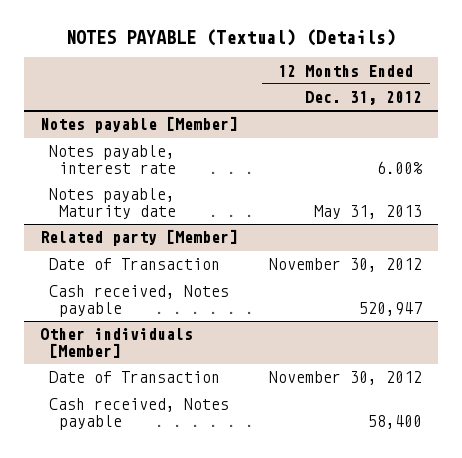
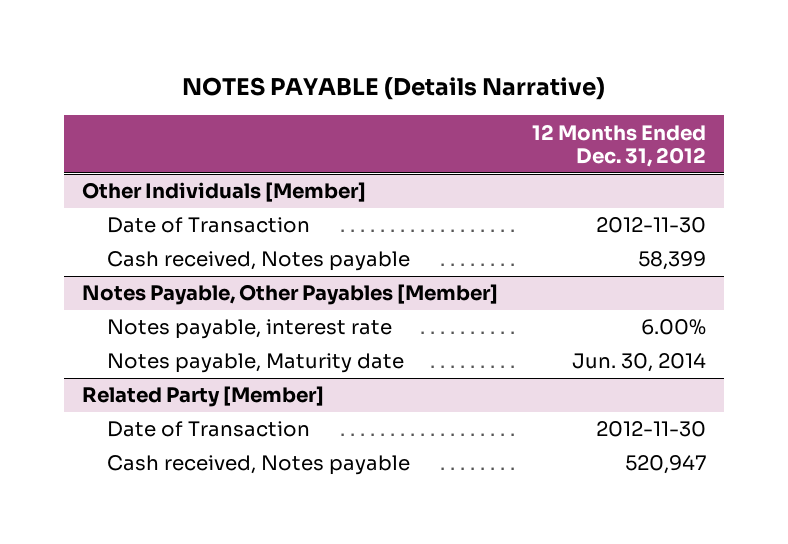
- NOTES PAYABLE (Textual) (Details)
+ NOTES PAYABLE (Details Narrative)
- Notes payable [Member]
+ Other Individuals [Member]
+ Date of Transaction | 2012-11-30
+ Cash received, Notes payable | 58,399
+ Notes Payable, Other Payables [Member]
- Notes payable, Maturity date | May 31, 2013
- Related party [Member]
- Date of Transaction | November 30, 2012
+ Notes payable, Maturity date | Jun. 30, 2014
+ Related Party [Member]
+ Date of Transaction | 2012-11-30
- Other individuals [Member]
- Date of Transaction | November 30, 2012
- Cash received, Notes payable | 58,400

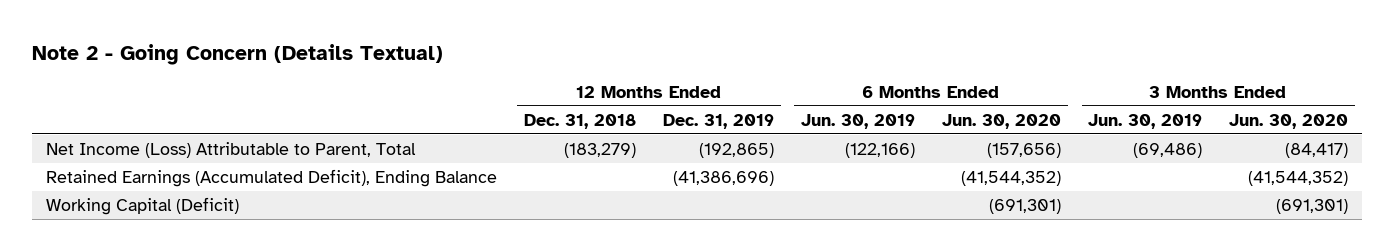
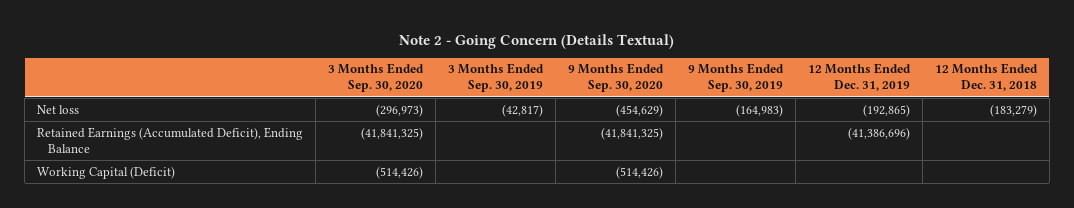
- | 12 Months Ended Dec. 31, 2018 | 12 Months Ended Dec. 31, 2019 | 6 Months Ended Jun. 30, 2019 | 6 Months Ended Jun. 30, 2020 | 3 Months Ended Jun. 30, 2019 | 3 Months Ended Jun. 30, 2020
+ | 3 Months Ended Sep. 30, 2020 | 3 Months Ended Sep. 30, 2019 | 9 Months Ended Sep. 30, 2020 | 9 Months Ended Sep. 30, 2019 | 12 Months Ended Dec. 31, 2019 | 12 Months Ended Dec. 31, 2018
- Net Income (Loss) Attributable to Parent, Total | (183,279) | (192,865) | (122,166) | (157,656) | (69,486) | (84,417)
+ Net loss | (296,973) | (42,817) | (454,629) | (164,983) | (192,865) | (183,279)

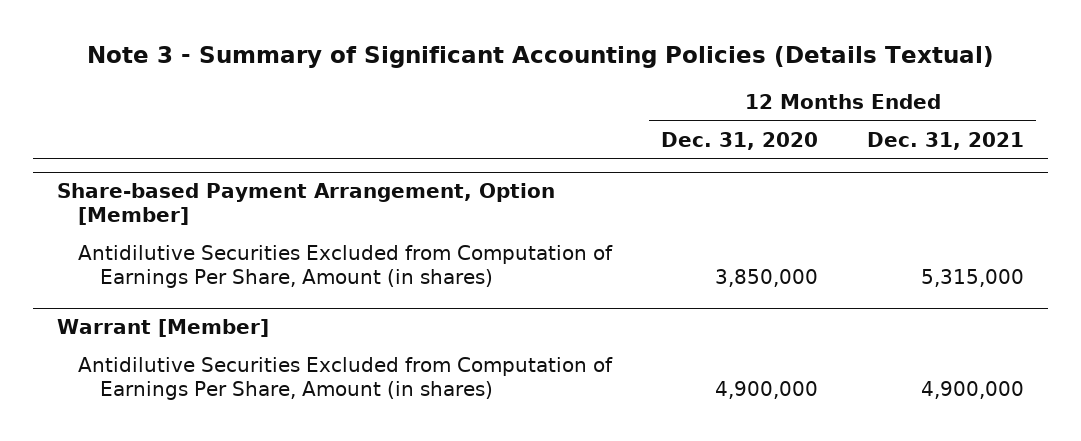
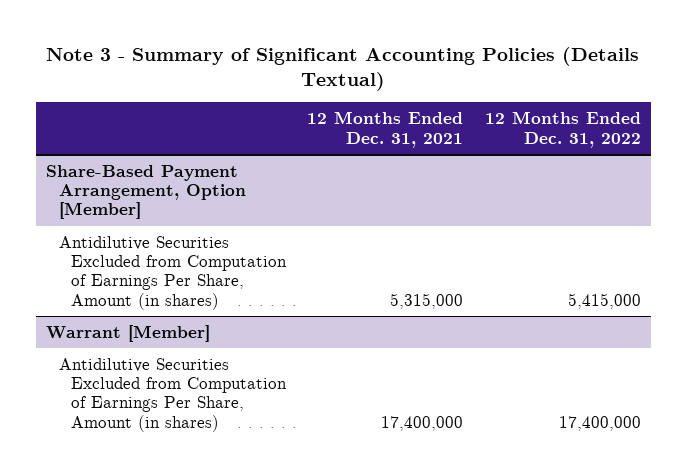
- | 12 Months Ended Dec. 31, 2020 | 12 Months Ended Dec. 31, 2021
+ | 12 Months Ended Dec. 31, 2021 | 12 Months Ended Dec. 31, 2022
- Share-based Payment Arrangement, Option [Member]
+ Share-Based Payment Arrangement, Option [Member]
@ Warrant [Member]
- Antidilutive Securities Excluded from Computation of Earnings Per Share, Amount (in shares) | 4,900,000 | 4,900,000
+ Antidilutive Securities Excluded from Computation of Earnings Per Share, Amount (in shares) | 17,400,000 | 17,400,000

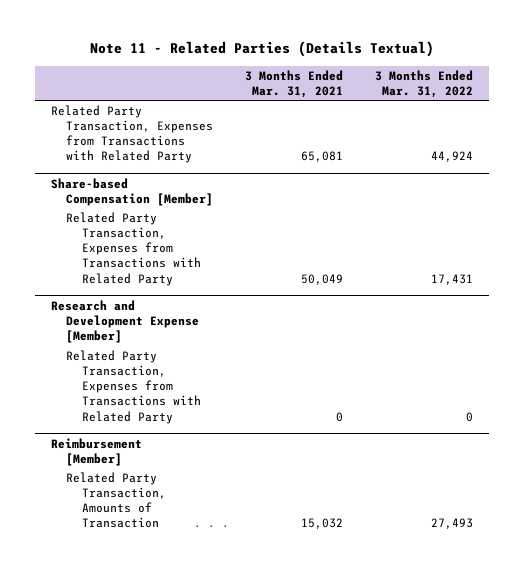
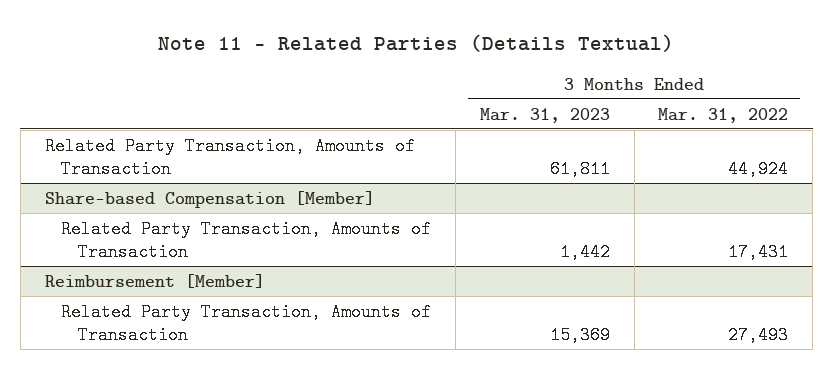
- | 3 Months Ended Mar. 31, 2021 | 3 Months Ended Mar. 31, 2022
+ | 3 Months Ended Mar. 31, 2023 | 3 Months Ended Mar. 31, 2022
- Related Party Transaction, Expenses from Transactions with Related Party | 65,081 | 44,924
+ Related Party Transaction, Amounts of Transaction | 61,811 | 44,924
@ Share-based Compensation [Member]
- Related Party Transaction, Expenses from Transactions with Related Party | 50,049 | 17,431
- Research and Development Expense [Member]
- Related Party Transaction, Expenses from Transactions with Related Party | 0 | 0
@ Share-based Compensation [Member]
+ Related Party Transaction, Amounts of Transaction | 1,442 | 17,431

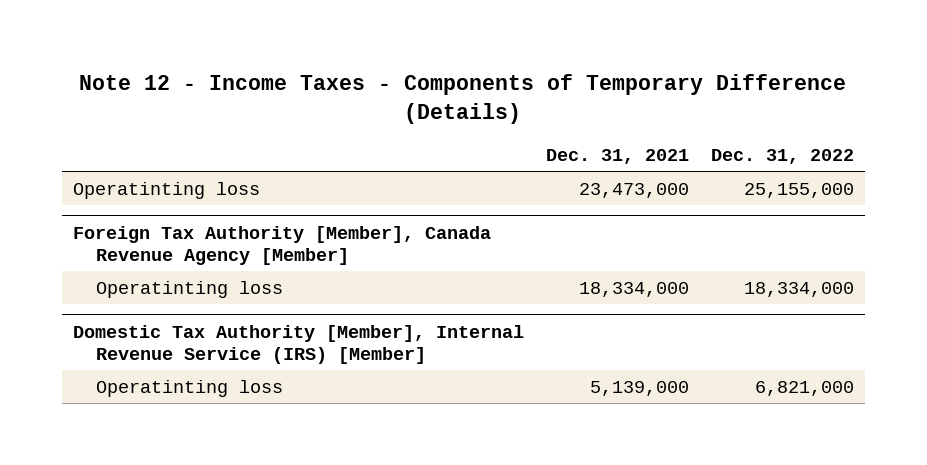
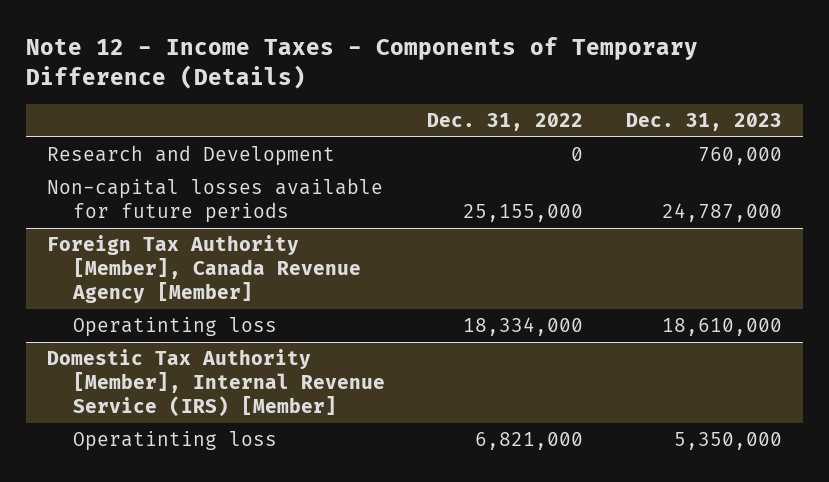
- | Dec. 31, 2021 | Dec. 31, 2022
+ | Dec. 31, 2022 | Dec. 31, 2023
- Operatinting loss | 23,473,000 | 25,155,000
+ Research and Development | 0 | 760,000
+ Non-capital losses available for future periods | 25,155,000 | 24,787,000

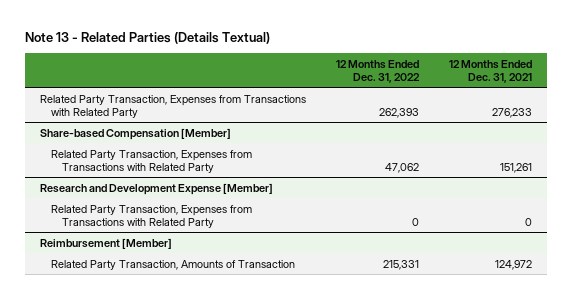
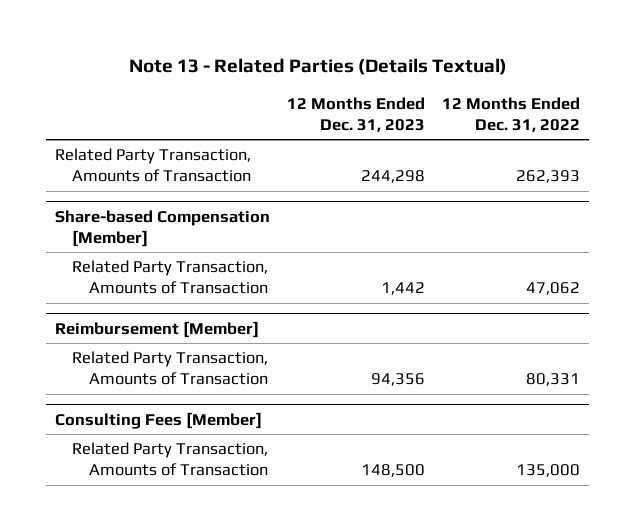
- | 12 Months Ended Dec. 31, 2022 | 12 Months Ended Dec. 31, 2021
+ | 12 Months Ended Dec. 31, 2023 | 12 Months Ended Dec. 31, 2022
- Related Party Transaction, Expenses from Transactions with Related Party | 262,393 | 276,233
+ Related Party Transaction, Amounts of Transaction | 244,298 | 262,393
@ Share-based Compensation [Member]
- Related Party Transaction, Expenses from Transactions with Related Party | 47,062 | 151,261
- Research and Development Expense [Member]
- Related Party Transaction, Expenses from Transactions with Related Party | 0 | 0
@ Share-based Compensation [Member]
+ Related Party Transaction, Amounts of Transaction | 1,442 | 47,062
@ Reimbursement [Member]
- Related Party Transaction, Amounts of Transaction | 215,331 | 124,972
+ Related Party Transaction, Amounts of Transaction | 94,356 | 80,331
+ Consulting Fees [Member]
+ Related Party Transaction, Amounts of Transaction | 148,500 | 135,000

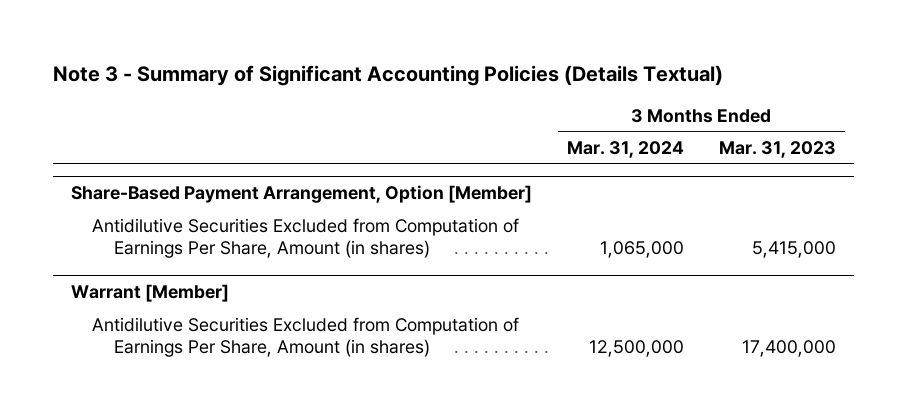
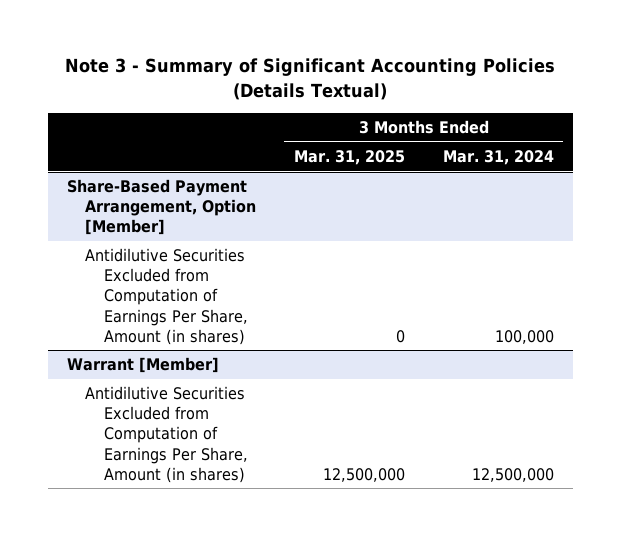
- | 3 Months Ended Mar. 31, 2024 | 3 Months Ended Mar. 31, 2023
+ | 3 Months Ended Mar. 31, 2025 | 3 Months Ended Mar. 31, 2024
@ Share-Based Payment Arrangement, Option [Member]
- Antidilutive Securities Excluded from Computation of Earnings Per Share, Amount (in shares) | 1,065,000 | 5,415,000
+ Antidilutive Securities Excluded from Computation of Earnings Per Share, Amount (in shares) | 0 | 100,000

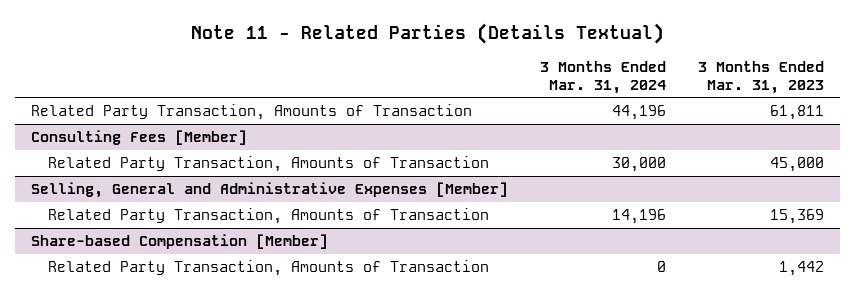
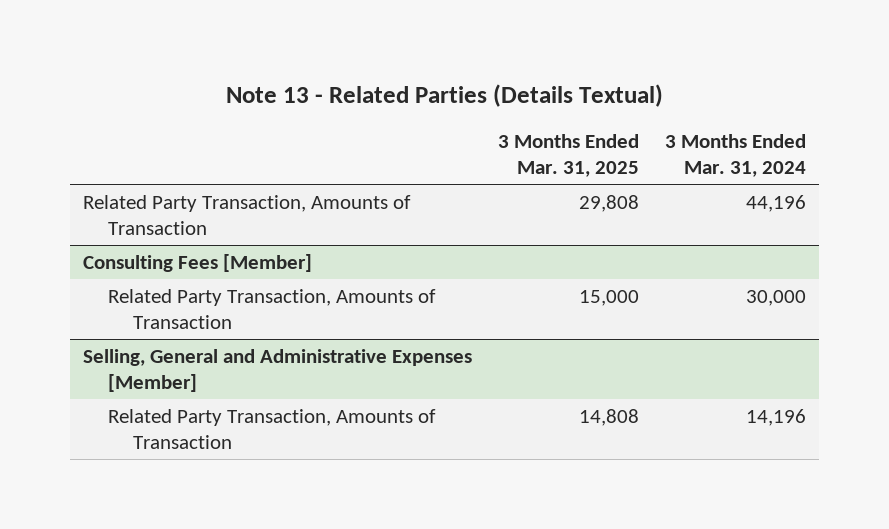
- Note 11 - Related Parties (Details Textual)
+ Note 13 - Related Parties (Details Textual)
- | 3 Months Ended Mar. 31, 2024 | 3 Months Ended Mar. 31, 2023
+ | 3 Months Ended Mar. 31, 2025 | 3 Months Ended Mar. 31, 2024
- Share-based Compensation [Member]
- Related Party Transaction, Amounts of Transaction | 0 | 1,442

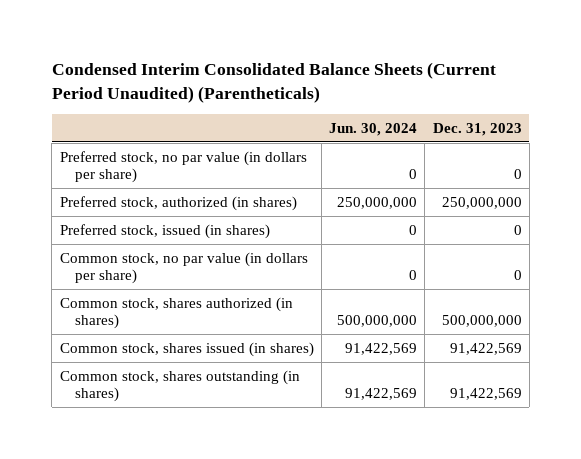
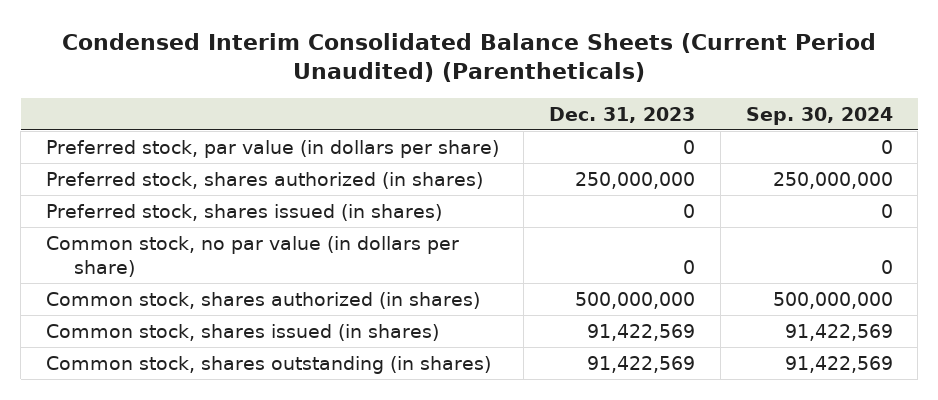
- | Jun. 30, 2024 | Dec. 31, 2023
+ | Dec. 31, 2023 | Sep. 30, 2024
- Preferred stock, no par value (in dollars per share) | 0 | 0
- Preferred stock, authorized (in shares) | 250,000,000 | 250,000,000
- Preferred stock, issued (in shares) | 0 | 0
+ Preferred stock, par value (in dollars per share) | 0 | 0
+ Preferred stock, shares authorized (in shares) | 250,000,000 | 250,000,000
+ Preferred stock, shares issued (in shares) | 0 | 0

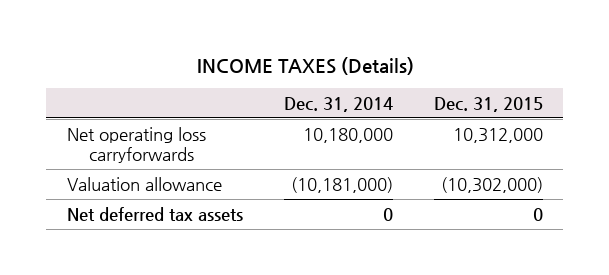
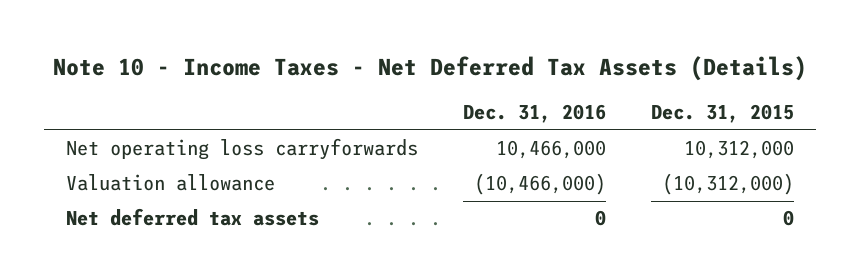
- INCOME TAXES (Details)
+ Note 10 - Income Taxes - Net Deferred Tax Assets (Details)
- | Dec. 31, 2014 | Dec. 31, 2015
+ | Dec. 31, 2016 | Dec. 31, 2015
- Valuation allowance | (10,181,000) | (10,302,000)
+ Valuation allowance | (10,466,000) | (10,312,000)

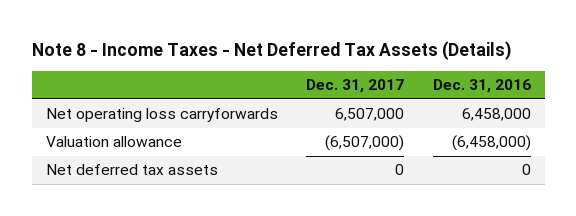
- Note 10 - Income Taxes - Net Deferred Tax Assets (Details)
+ Note 8 - Income Taxes - Net Deferred Tax Assets (Details)
- | Dec. 31, 2016 | Dec. 31, 2015
+ | Dec. 31, 2017 | Dec. 31, 2016
- Net operating loss carryforwards | 10,466,000 | 10,312,000
- Valuation allowance | (10,466,000) | (10,312,000)
+ Net operating loss carryforwards | 6,507,000 | 6,458,000
+ Valuation allowance | (6,507,000) | (6,458,000)

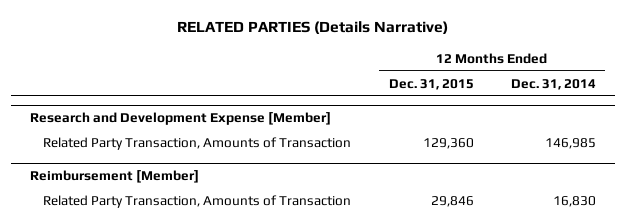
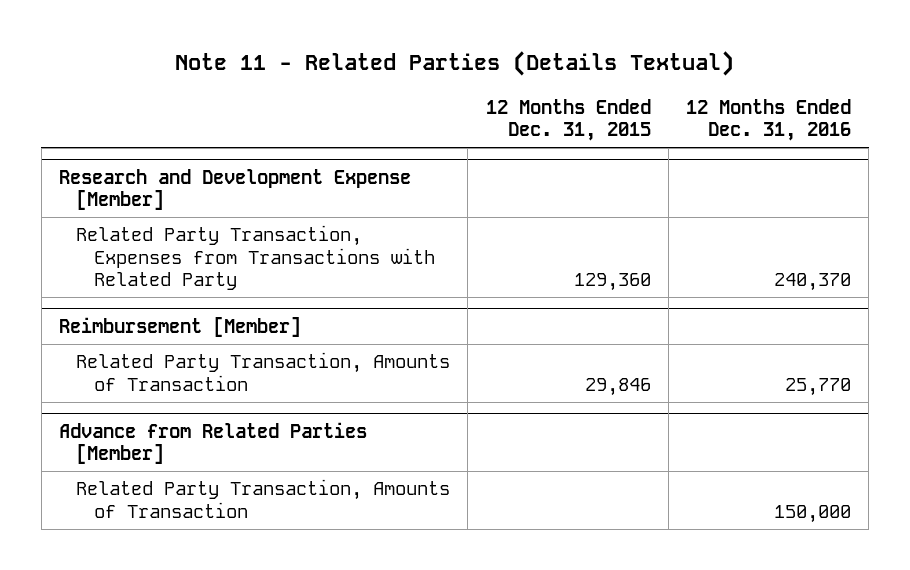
- RELATED PARTIES (Details Narrative)
+ Note 11 - Related Parties (Details Textual)
- | 12 Months Ended Dec. 31, 2015 | 12 Months Ended Dec. 31, 2014
+ | 12 Months Ended Dec. 31, 2015 | 12 Months Ended Dec. 31, 2016
@ Research and Development Expense [Member]
- Related Party Transaction, Amounts of Transaction | 129,360 | 146,985
+ Related Party Transaction, Expenses from Transactions with Related Party | 129,360 | 240,370
+ Advance from Related Parties [Member]
+ Related Party Transaction, Amounts of Transaction | | 150,000

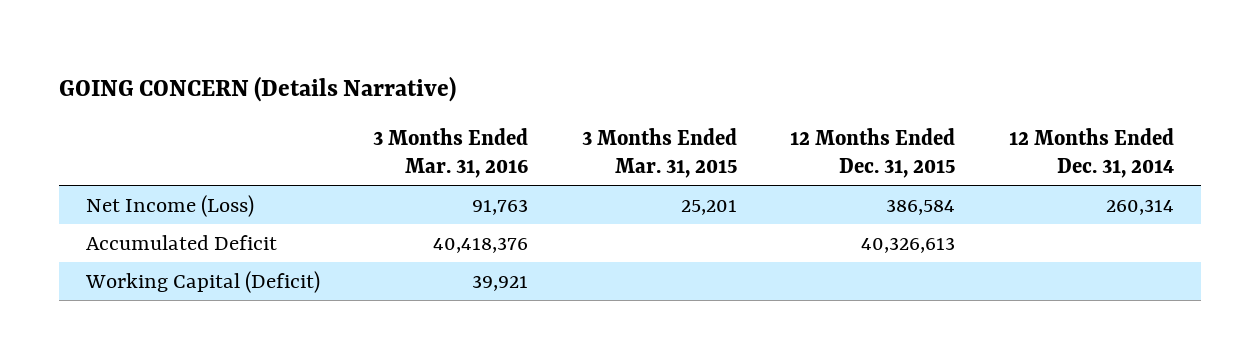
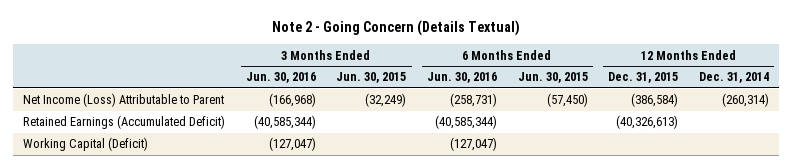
- GOING CONCERN (Details Narrative)
+ Note 2 - Going Concern (Details Textual)
- | 3 Months Ended Mar. 31, 2016 | 3 Months Ended Mar. 31, 2015 | 12 Months Ended Dec. 31, 2015 | 12 Months Ended Dec. 31, 2014
+ | 3 Months Ended Jun. 30, 2016 | 3 Months Ended Jun. 30, 2015 | 6 Months Ended Jun. 30, 2016 | 6 Months Ended Jun. 30, 2015 | 12 Months Ended Dec. 31, 2015 | 12 Months Ended Dec. 31, 2014
- Net Income (Loss) | 91,763 | 25,201 | 386,584 | 260,314
- Accumulated Deficit | 40,418,376 | | 40,326,613 |
+ Net Income (Loss) Attributable to Parent | (166,968) | (32,249) | (258,731) | (57,450) | (386,584) | (260,314)
+ Retained Earnings (Accumulated Deficit) | (40,585,344) | | (40,585,344) | | (40,326,613) |

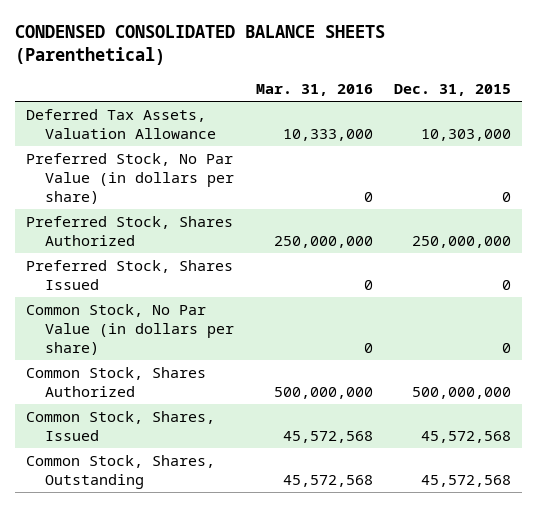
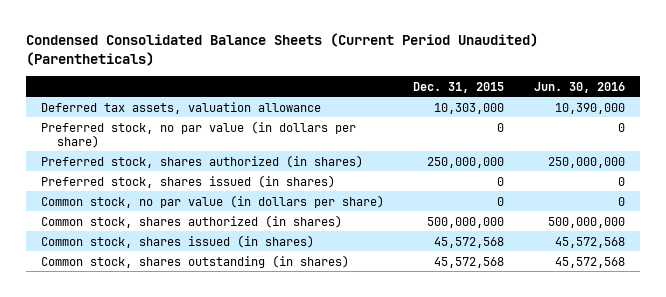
- CONDENSED CONSOLIDATED BALANCE SHEETS (Parenthetical)
+ Condensed Consolidated Balance Sheets (Current Period Unaudited) (Parentheticals)
- | Mar. 31, 2016 | Dec. 31, 2015
+ | Dec. 31, 2015 | Jun. 30, 2016
- Deferred Tax Assets, Valuation Allowance | 10,333,000 | 10,303,000
- Preferred Stock, No Par Value (in dollars per share) | 0 | 0
- Preferred Stock, Shares Authorized | 250,000,000 | 250,000,000
- Preferred Stock, Shares Issued | 0 | 0
- Common Stock, No Par Value (in dollars per share) | 0 | 0
- Common Stock, Shares Authorized | 500,000,000 | 500,000,000
- Common Stock, Shares, Issued | 45,572,568 | 45,572,568
- Common Stock, Shares, Outstanding | 45,572,568 | 45,572,568
+ Deferred tax assets, valuation allowance | 10,303,000 | 10,390,000
+ Preferred stock, no par value (in dollars per share) | 0 | 0
+ Preferred stock, shares authorized (in shares) | 250,000,000 | 250,000,000
+ Preferred stock, shares issued (in shares) | 0 | 0
+ Common stock, no par value (in dollars per share) | 0 | 0
+ Common stock, shares authorized (in shares) | 500,000,000 | 500,000,000
+ Common stock, shares issued (in shares) | 45,572,568 | 45,572,568
+ Common stock, shares outstanding (in shares) | 45,572,568 | 45,572,568

